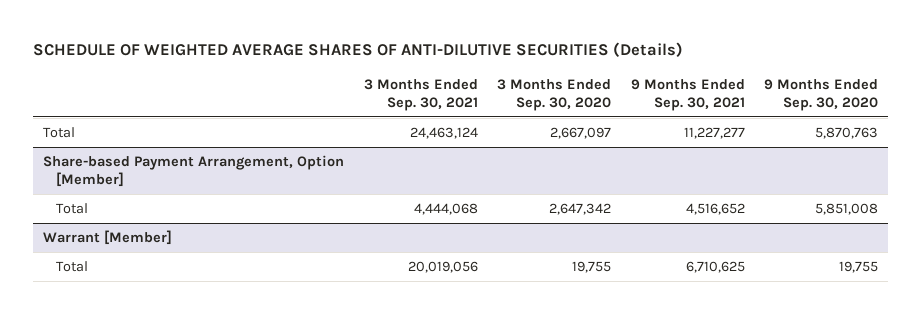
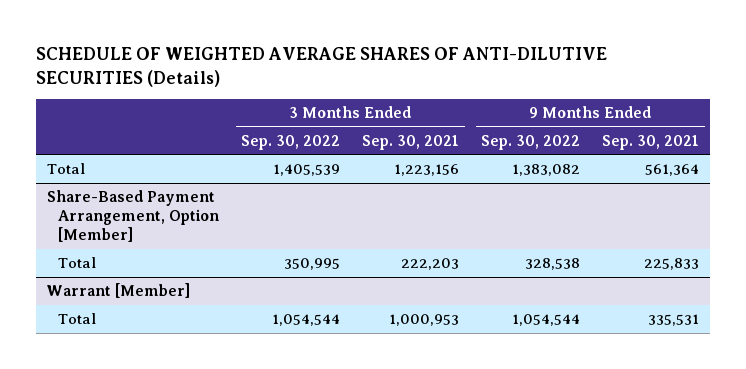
- | 3 Months Ended Sep. 30, 2021 | 3 Months Ended Sep. 30, 2020 | 9 Months Ended Sep. 30, 2021 | 9 Months Ended Sep. 30, 2020
+ | 3 Months Ended Sep. 30, 2022 | 3 Months Ended Sep. 30, 2021 | 9 Months Ended Sep. 30, 2022 | 9 Months Ended Sep. 30, 2021
- Total | 24,463,124 | 2,667,097 | 11,227,277 | 5,870,763
- Share-based Payment Arrangement, Option [Member]
- Total | 4,444,068 | 2,647,342 | 4,516,652 | 5,851,008
+ Total | 1,405,539 | 1,223,156 | 1,383,082 | 561,364
+ Share-Based Payment Arrangement, Option [Member]
+ Total | 350,995 | 222,203 | 328,538 | 225,833
@ Warrant [Member]
- Total | 20,019,056 | 19,755 | 6,710,625 | 19,755
+ Total | 1,054,544 | 1,000,953 | 1,054,544 | 335,531

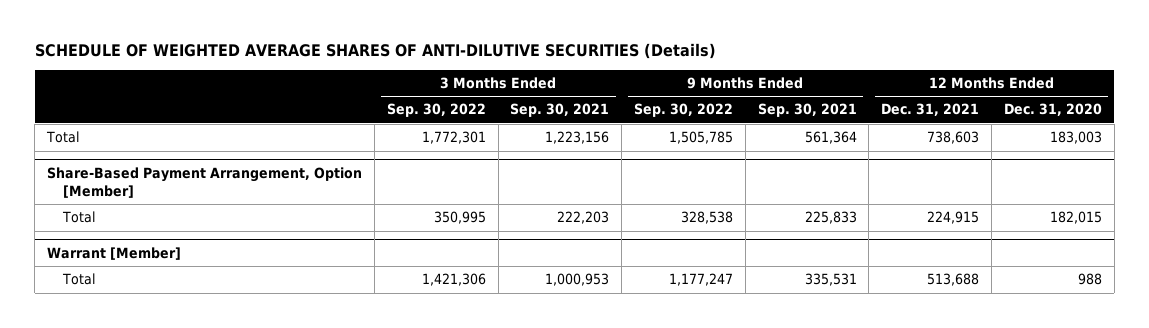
- | 3 Months Ended Sep. 30, 2022 | 3 Months Ended Sep. 30, 2021 | 9 Months Ended Sep. 30, 2022 | 9 Months Ended Sep. 30, 2021
+ | 3 Months Ended Sep. 30, 2022 | 3 Months Ended Sep. 30, 2021 | 9 Months Ended Sep. 30, 2022 | 9 Months Ended Sep. 30, 2021 | 12 Months Ended Dec. 31, 2021 | 12 Months Ended Dec. 31, 2020
- Total | 1,405,539 | 1,223,156 | 1,383,082 | 561,364
+ Total | 1,772,301 | 1,223,156 | 1,505,785 | 561,364 | 738,603 | 183,003
@ Warrant [Member]
- Total | 1,054,544 | 1,000,953 | 1,054,544 | 335,531
+ Total | 1,421,306 | 1,000,953 | 1,177,247 | 335,531 | 513,688 | 988

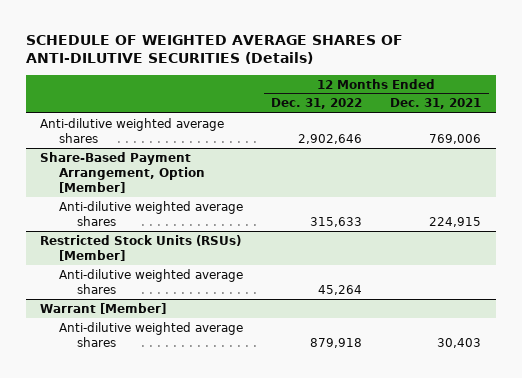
- | 3 Months Ended Sep. 30, 2022 | 3 Months Ended Sep. 30, 2021 | 9 Months Ended Sep. 30, 2022 | 9 Months Ended Sep. 30, 2021 | 12 Months Ended Dec. 31, 2021 | 12 Months Ended Dec. 31, 2020
+ | 12 Months Ended Dec. 31, 2022 | 12 Months Ended Dec. 31, 2021
- Total | 1,772,301 | 1,223,156 | 1,505,785 | 561,364 | 738,603 | 183,003
+ Anti-dilutive weighted average shares | 2,902,646 | 769,006
@ Share-Based Payment Arrangement, Option [Member]
- Total | 350,995 | 222,203 | 328,538 | 225,833 | 224,915 | 182,015
+ Anti-dilutive weighted average shares | 315,633 | 224,915
+ Restricted Stock Units (RSUs) [Member]
+ Anti-dilutive weighted average shares | 45,264 |
@ Warrant [Member]
- Total | 1,421,306 | 1,000,953 | 1,177,247 | 335,531 | 513,688 | 988
+ Anti-dilutive weighted average shares | 879,918 | 30,403

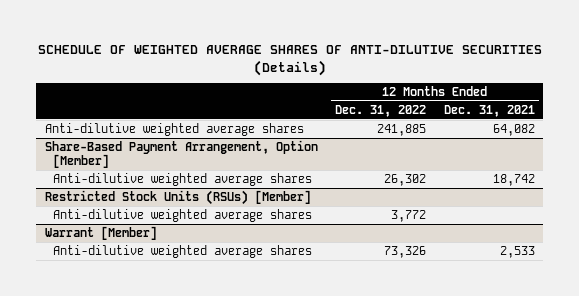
- Anti-dilutive weighted average shares | 2,902,646 | 769,006
+ Anti-dilutive weighted average shares | 241,885 | 64,082
@ Share-Based Payment Arrangement, Option [Member]
- Anti-dilutive weighted average shares | 315,633 | 224,915
+ Anti-dilutive weighted average shares | 26,302 | 18,742
@ Restricted Stock Units (RSUs) [Member]
- Anti-dilutive weighted average shares | 45,264 |
+ Anti-dilutive weighted average shares | 3,772 |
@ Warrant [Member]
- Anti-dilutive weighted average shares | 879,918 | 30,403
+ Anti-dilutive weighted average shares | 73,326 | 2,533

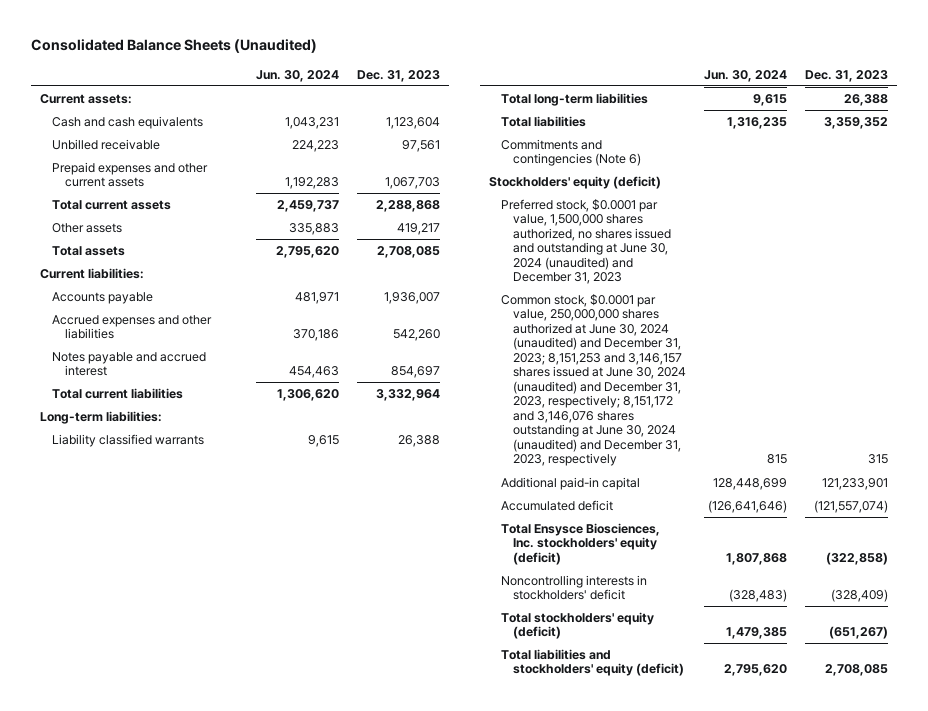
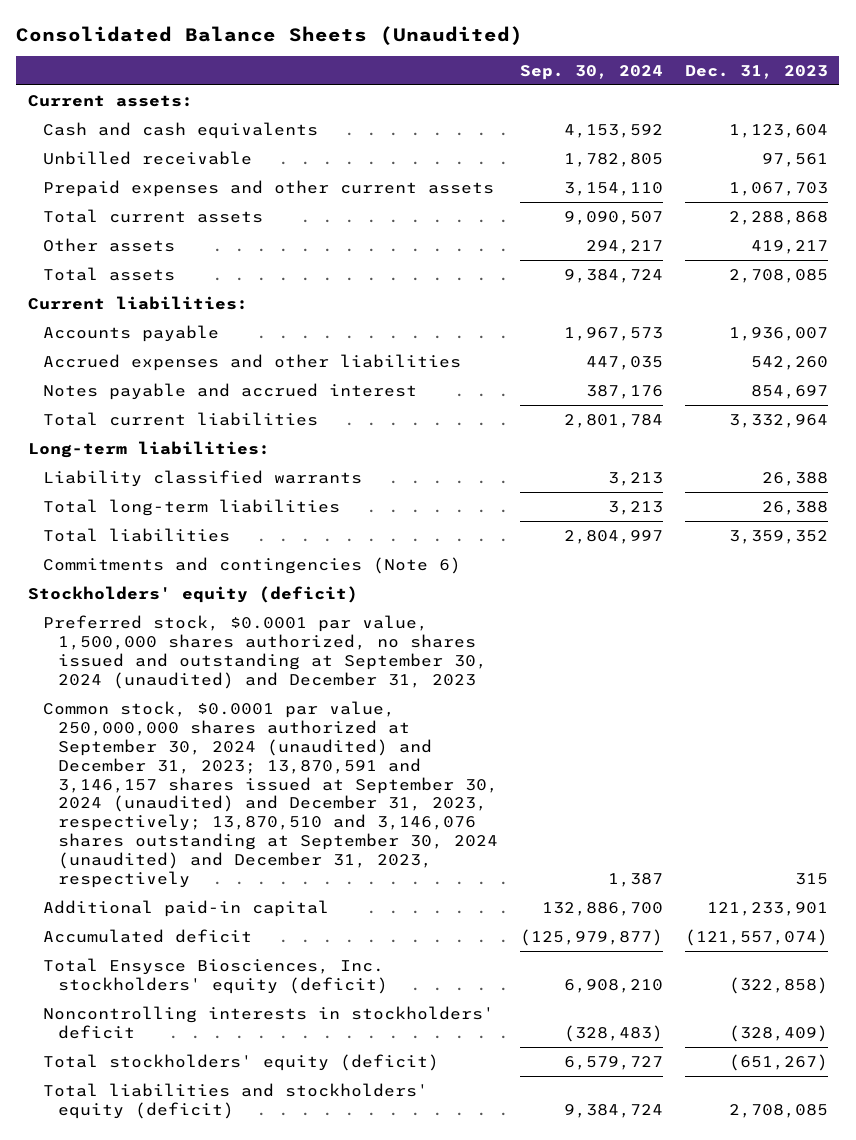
- | Jun. 30, 2024 | Dec. 31, 2023
+ | Sep. 30, 2024 | Dec. 31, 2023
- Preferred stock, $0.0001 par value, 1,500,000 shares authorized, no shares issued and outstanding at June 30, 2024 (unaudited) and December 31, 2023
- Common stock, $0.0001 par value, 250,000,000 shares authorized at June 30, 2024 (unaudited) and December 31, 2023; 8,151,253 and 3,146,157 shares issued at June 30, 2024 (unaudited) and December 31, 2023, respectively; 8,151,172 and 3,146,076 shares outstanding at June 30, 2024 (unaudited) and December 31, 2023, respectively | 815 | 315
+ Preferred stock, $0.0001 par value, 1,500,000 shares authorized, no shares issued and outstanding at September 30, 2024 (unaudited) and December 31, 2023
+ Common stock, $0.0001 par value, 250,000,000 shares authorized at September 30, 2024 (unaudited) and December 31, 2023; 13,870,591 and 3,146,157 shares issued at September 30, 2024 (unaudited) and December 31, 2023, respectively; 13,870,510 and 3,146,076 shares outstanding at September 30, 2024 (unaudited) and December 31, 2023, respectively | 1,387 | 315

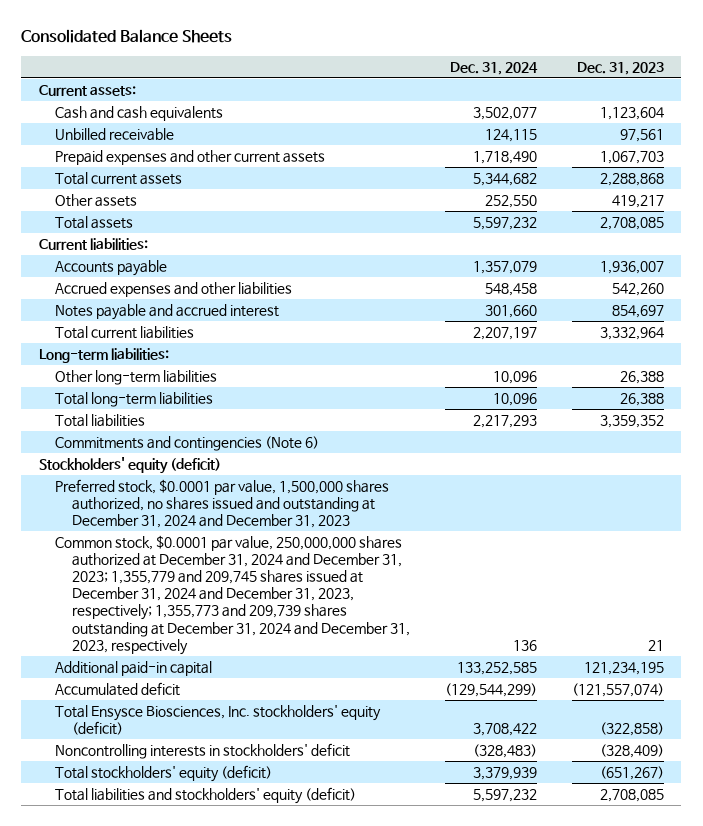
- Consolidated Balance Sheets (Unaudited)
+ Consolidated Balance Sheets
- | Sep. 30, 2024 | Dec. 31, 2023
+ | Dec. 31, 2024 | Dec. 31, 2023
- Liability classified warrants | 3,213 | 26,388
+ Other long-term liabilities | 10,096 | 26,388
- Preferred stock, $0.0001 par value, 1,500,000 shares authorized, no shares issued and outstanding at September 30, 2024 (unaudited) and December 31, 2023
- Common stock, $0.0001 par value, 250,000,000 shares authorized at September 30, 2024 (unaudited) and December 31, 2023; 13,870,591 and 3,146,157 shares issued at September 30, 2024 (unaudited) and December 31, 2023, respectively; 13,870,510 and 3,146,076 shares outstanding at September 30, 2024 (unaudited) and December 31, 2023, respectively | 1,387 | 315
- Additional paid-in capital | 132,886,700 | 121,233,901
+ Preferred stock, $0.0001 par value, 1,500,000 shares authorized, no shares issued and outstanding at December 31, 2024 and December 31, 2023
+ Common stock, $0.0001 par value, 250,000,000 shares authorized at December 31, 2024 and December 31, 2023; 1,355,779 and 209,745 shares issued at December 31, 2024 and December 31, 2023, respectively; 1,355,773 and 209,739 shares outstanding at December 31, 2024 and December 31, 2023, respectively | 136 | 21
+ Additional paid-in capital | 133,252,585 | 121,234,195

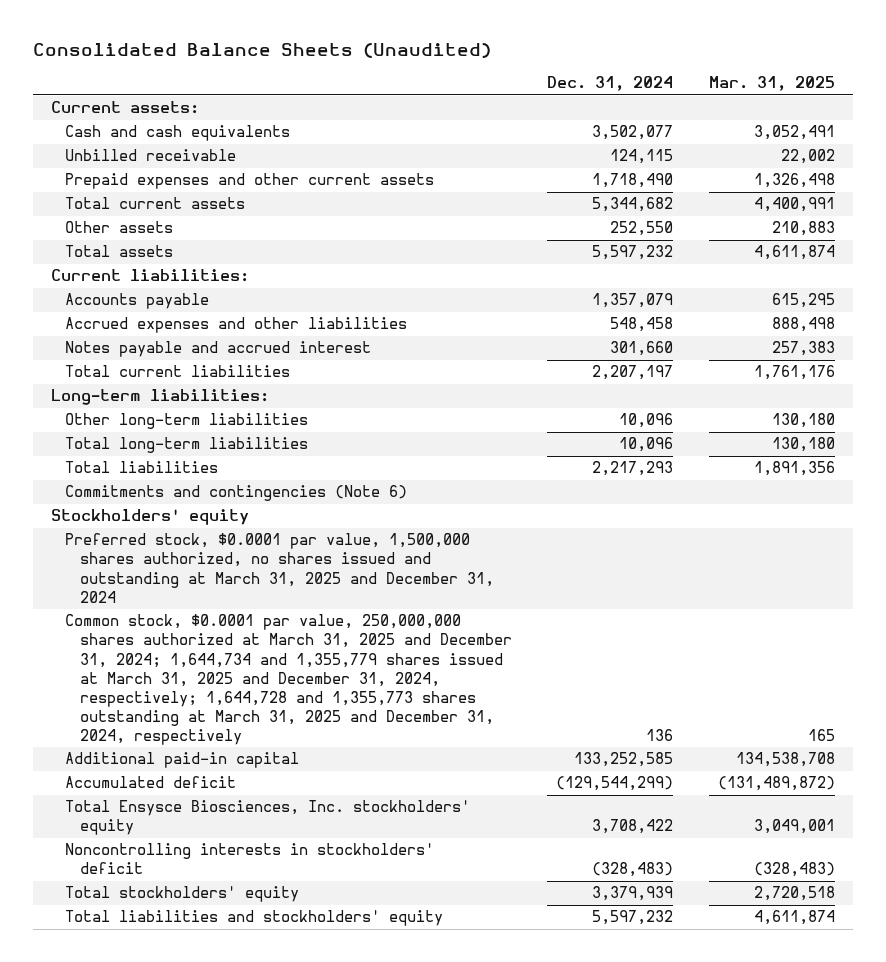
- Consolidated Balance Sheets
+ Consolidated Balance Sheets (Unaudited)
- | Dec. 31, 2024 | Dec. 31, 2023
+ | Dec. 31, 2024 | Mar. 31, 2025
- Stockholders' equity (deficit)
- Preferred stock, $0.0001 par value, 1,500,000 shares authorized, no shares issued and outstanding at December 31, 2024 and December 31, 2023
- Common stock, $0.0001 par value, 250,000,000 shares authorized at December 31, 2024 and December 31, 2023; 1,355,779 and 209,745 shares issued at December 31, 2024 and December 31, 2023, respectively; 1,355,773 and 209,739 shares outstanding at December 31, 2024 and December 31, 2023, respectively | 136 | 21
+ Stockholders' equity
+ Preferred stock, $0.0001 par value, 1,500,000 shares authorized, no shares issued and outstanding at March 31, 2025 and December 31, 2024
+ Common stock, $0.0001 par value, 250,000,000 shares authorized at March 31, 2025 and December 31, 2024; 1,644,734 and 1,355,779 shares issued at March 31, 2025 and December 31, 2024, respectively; 1,644,728 and 1,355,773 shares outstanding at March 31, 2025 and December 31, 2024, respectively | 136 | 165
- Total Ensysce Biosciences, Inc. stockholders' equity (deficit) | 3,708,422 | (322,858)
+ Total Ensysce Biosciences, Inc. stockholders' equity | 3,708,422 | 3,049,001
- Total stockholders' equity (deficit) | 3,379,939 | (651,267)
- Total liabilities and stockholders' equity (deficit) | 5,597,232 | 2,708,085
+ Total stockholders' equity | 3,379,939 | 2,720,518
+ Total liabilities and stockholders' equity | 5,597,232 | 4,611,874

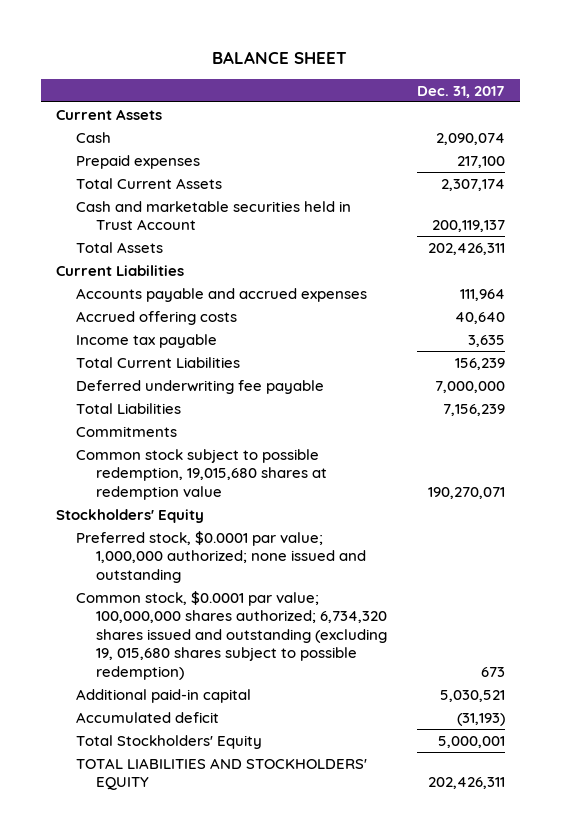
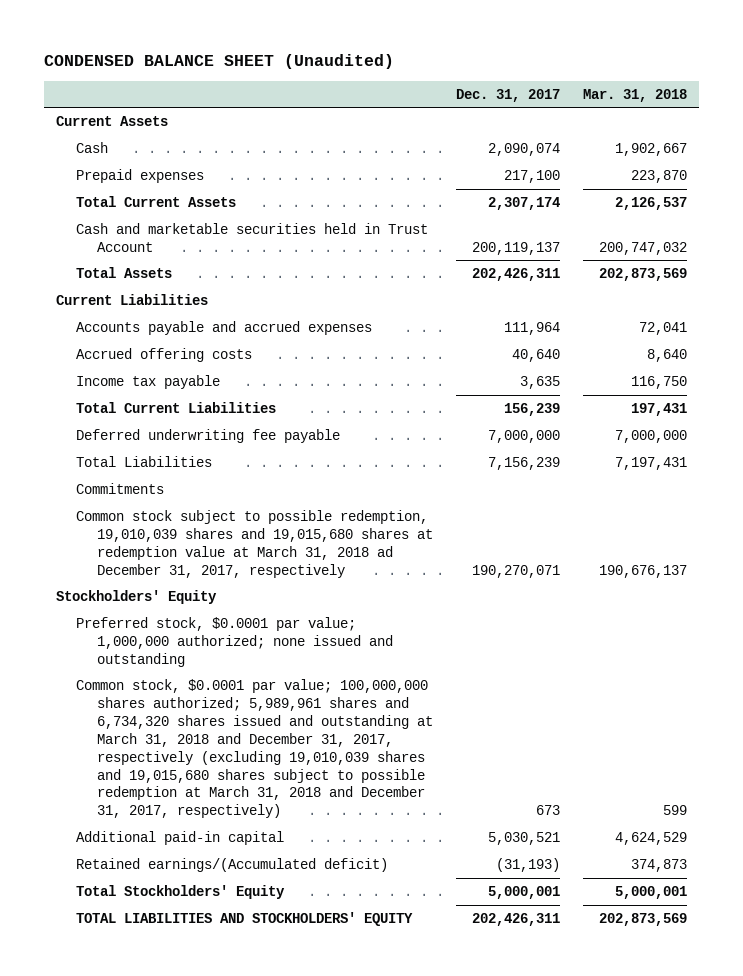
- BALANCE SHEET
+ CONDENSED BALANCE SHEET (Unaudited)
- | Dec. 31, 2017
+ | Dec. 31, 2017 | Mar. 31, 2018
- Common stock subject to possible redemption, 19,015,680 shares at redemption value | 190,270,071
+ Common stock subject to possible redemption, 19,010,039 shares and 19,015,680 shares at redemption value at March 31, 2018 ad December 31, 2017, respectively | 190,270,071 | 190,676,137
- Common stock, $0.0001 par value; 100,000,000 shares authorized; 6,734,320 shares issued and outstanding (excluding 19, 015,680 shares subject to possible redemption) | 673
+ Common stock, $0.0001 par value; 100,000,000 shares authorized; 5,989,961 shares and 6,734,320 shares issued and outstanding at March 31, 2018 and December 31, 2017, respectively (excluding 19,010,039 shares and 19,015,680 shares subject to possible redemption at March 31, 2018 and December 31, 2017, respectively) | 673 | 599
- Accumulated deficit | (31,193)
+ Retained earnings/(Accumulated deficit) | (31,193) | 374,873

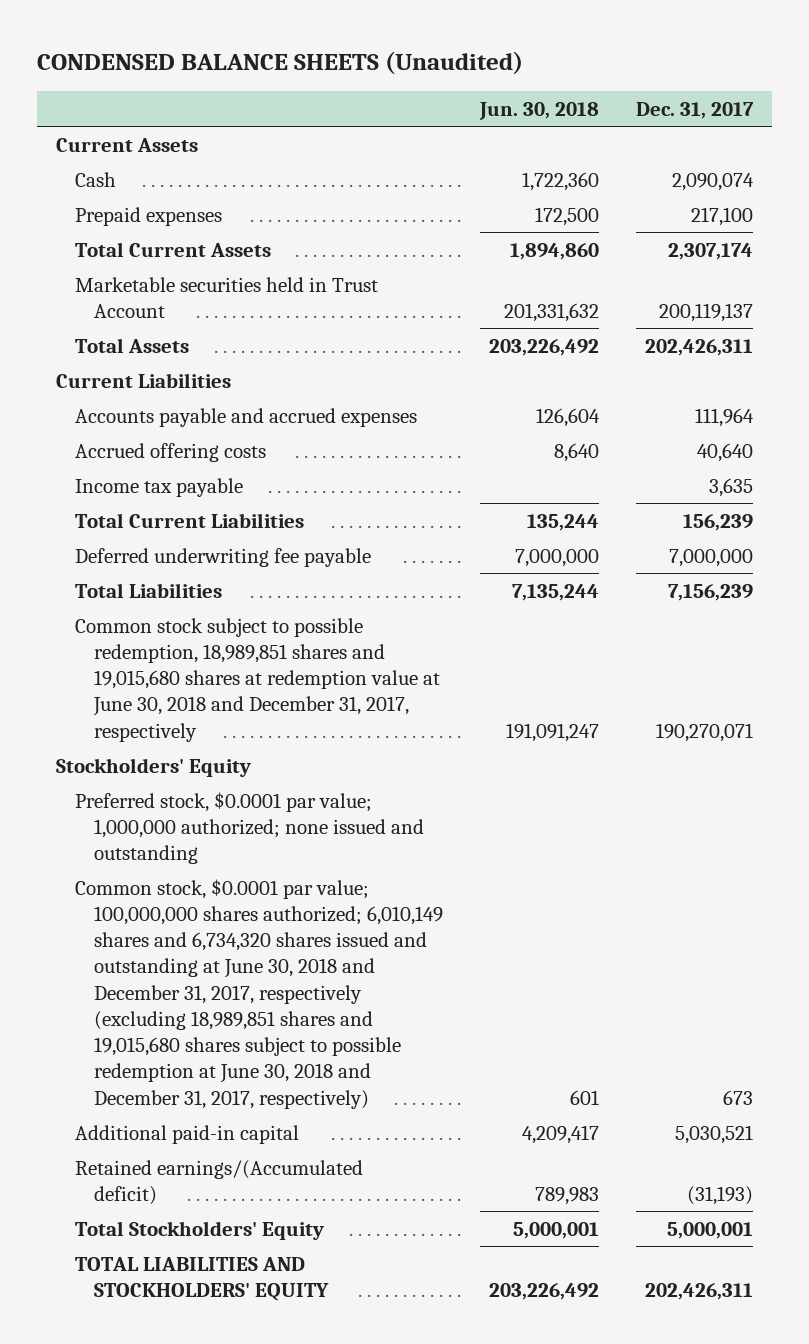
- CONDENSED BALANCE SHEET (Unaudited)
+ CONDENSED BALANCE SHEETS (Unaudited)
- | Dec. 31, 2017 | Mar. 31, 2018
+ | Jun. 30, 2018 | Dec. 31, 2017
- Cash and marketable securities held in Trust Account | 200,119,137 | 200,747,032
+ Marketable securities held in Trust Account | 201,331,632 | 200,119,137
- Commitments
- Common stock subject to possible redemption, 19,010,039 shares and 19,015,680 shares at redemption value at March 31, 2018 ad December 31, 2017, respectively | 190,270,071 | 190,676,137
+ Common stock subject to possible redemption, 18,989,851 shares and 19,015,680 shares at redemption value at June 30, 2018 and December 31, 2017, respectively | 191,091,247 | 190,270,071
- Common stock, $0.0001 par value; 100,000,000 shares authorized; 5,989,961 shares and 6,734,320 shares issued and outstanding at March 31, 2018 and December 31, 2017, respectively (excluding 19,010,039 shares and 19,015,680 shares subject to possible redemption at March 31, 2018 and December 31, 2017, respectively) | 673 | 599
+ Common stock, $0.0001 par value; 100,000,000 shares authorized; 6,010,149 shares and 6,734,320 shares issued and outstanding at June 30, 2018 and December 31, 2017, respectively (excluding 18,989,851 shares and 19,015,680 shares subject to possible redemption at June 30, 2018 and December 31, 2017, respectively) | 601 | 673

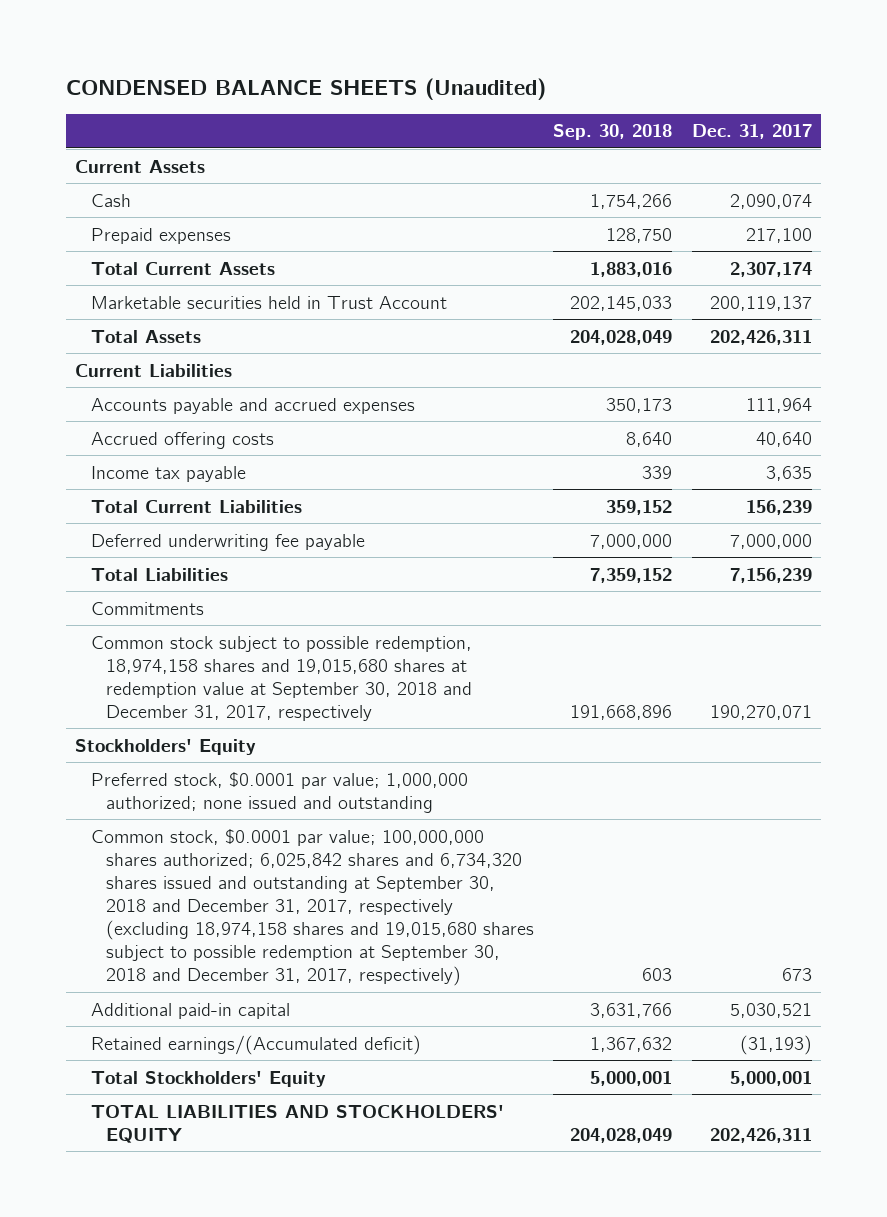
- | Jun. 30, 2018 | Dec. 31, 2017
+ | Sep. 30, 2018 | Dec. 31, 2017
- Common stock subject to possible redemption, 18,989,851 shares and 19,015,680 shares at redemption value at June 30, 2018 and December 31, 2017, respectively | 191,091,247 | 190,270,071
+ Commitments
+ Common stock subject to possible redemption, 18,974,158 shares and 19,015,680 shares at redemption value at September 30, 2018 and December 31, 2017, respectively | 191,668,896 | 190,270,071
- Common stock, $0.0001 par value; 100,000,000 shares authorized; 6,010,149 shares and 6,734,320 shares issued and outstanding at June 30, 2018 and December 31, 2017, respectively (excluding 18,989,851 shares and 19,015,680 shares subject to possible redemption at June 30, 2018 and December 31, 2017, respectively) | 601 | 673
+ Common stock, $0.0001 par value; 100,000,000 shares authorized; 6,025,842 shares and 6,734,320 shares issued and outstanding at September 30, 2018 and December 31, 2017, respectively (excluding 18,974,158 shares and 19,015,680 shares subject to possible redemption at September 30, 2018 and December 31, 2017, respectively) | 603 | 673

